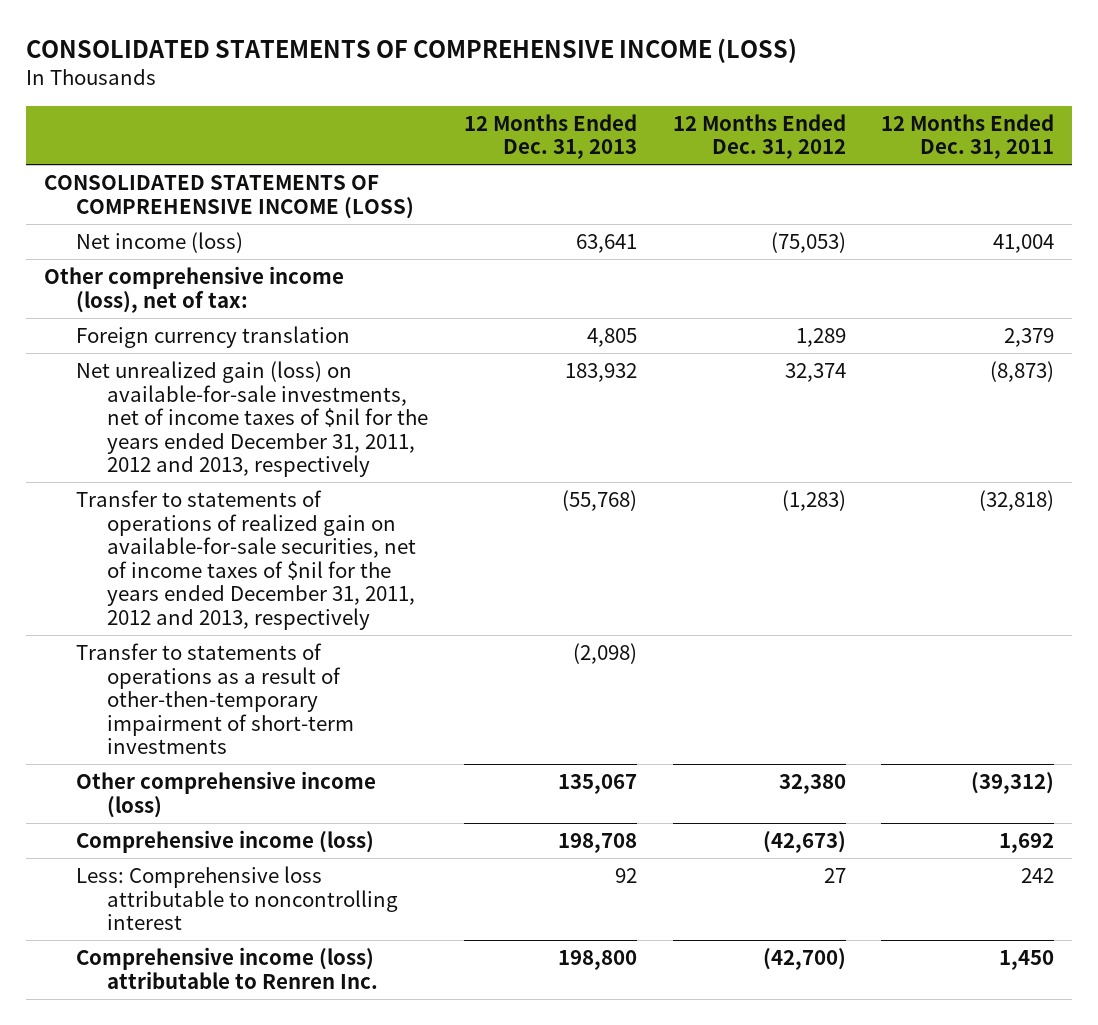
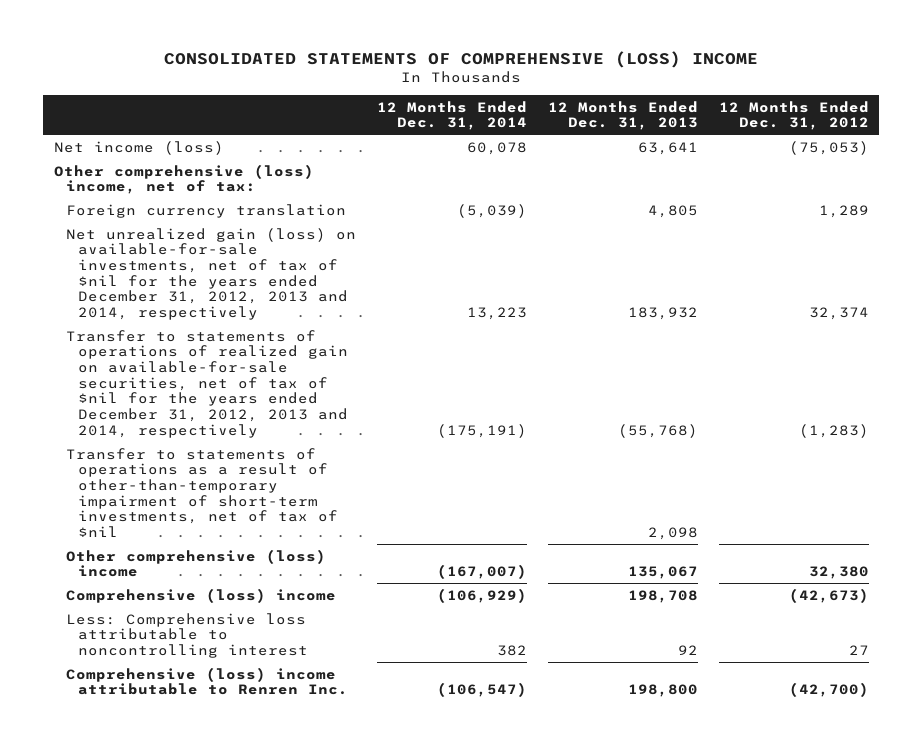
- CONSOLIDATED STATEMENTS OF COMPREHENSIVE INCOME (LOSS)
+ CONSOLIDATED STATEMENTS OF COMPREHENSIVE (LOSS) INCOME
- | 12 Months Ended Dec. 31, 2013 | 12 Months Ended Dec. 31, 2012 | 12 Months Ended Dec. 31, 2011
+ | 12 Months Ended Dec. 31, 2014 | 12 Months Ended Dec. 31, 2013 | 12 Months Ended Dec. 31, 2012
- CONSOLIDATED STATEMENTS OF COMPREHENSIVE INCOME (LOSS)
- Other comprehensive income (loss), net of tax:
+ Other comprehensive (loss) income, net of tax:
- Net unrealized gain (loss) on available-for-sale investments, net of income taxes of $nil for the years ended December 31, 2011, 2012 and 2013, respectively | 183,932 | 32,374 | (8,873)
- Transfer to statements of operations of realized gain on available-for-sale securities, net of income taxes of $nil for the years ended December 31, 2011, 2012 and 2013, respectively | (55,768) | (1,283) | (32,818)
- Transfer to statements of operations as a result of other-then-temporary impairment of short-term investments | (2,098) | |
- Other comprehensive income (loss) | 135,067 | 32,380 | (39,312)
- Comprehensive income (loss) | 198,708 | (42,673) | 1,692
+ Net unrealized gain (loss) on available-for-sale investments, net of tax of $nil for the years ended December 31, 2012, 2013 and 2014, respectively | 13,223 | 183,932 | 32,374
+ Transfer to statements of operations of realized gain on available-for-sale securities, net of tax of $nil for the years ended December 31, 2012, 2013 and 2014, respectively | (175,191) | (55,768) | (1,283)
+ Transfer to statements of operations as a result of other-than-temporary impairment of short-term investments, net of tax of $nil | | 2,098 |
+ Other comprehensive (loss) income | (167,007) | 135,067 | 32,380
+ Comprehensive (loss) income | (106,929) | 198,708 | (42,673)
- Comprehensive income (loss) attributable to Renren Inc. | 198,800 | (42,700) | 1,450
+ Comprehensive (loss) income attributable to Renren Inc. | (106,547) | 198,800 | (42,700)

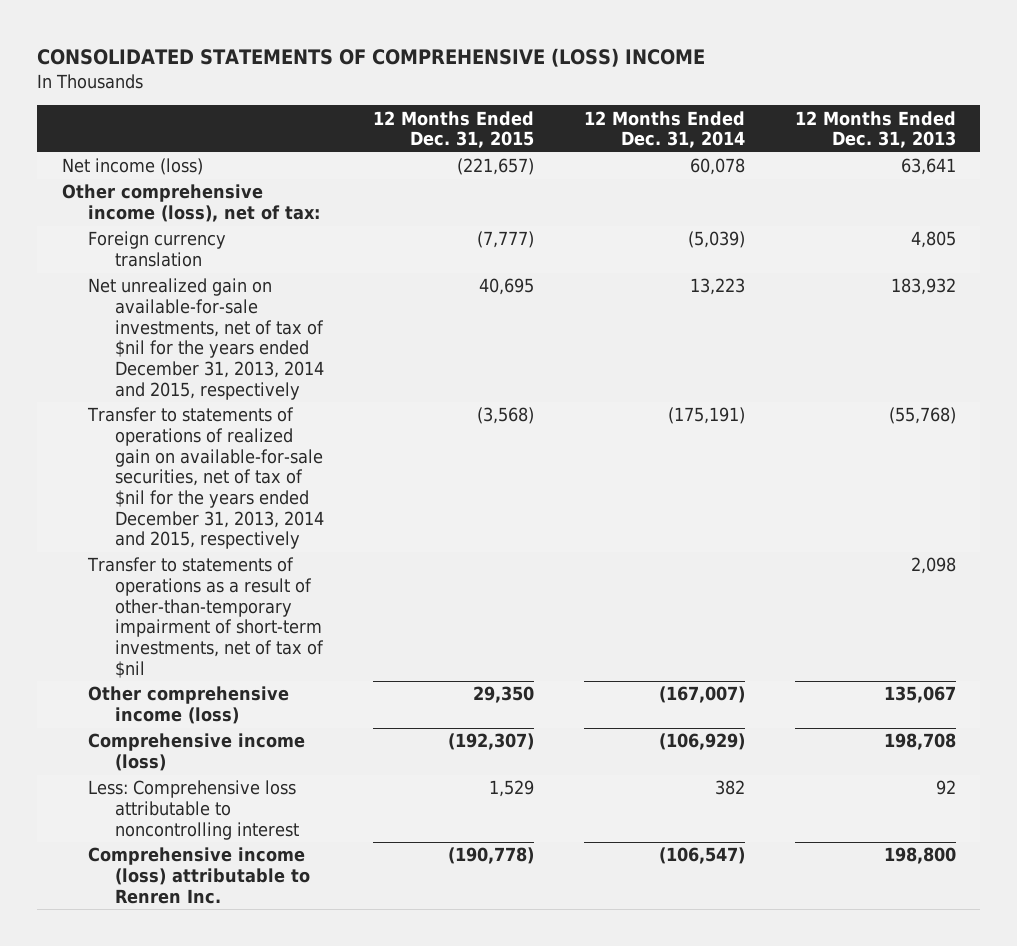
- | 12 Months Ended Dec. 31, 2014 | 12 Months Ended Dec. 31, 2013 | 12 Months Ended Dec. 31, 2012
+ | 12 Months Ended Dec. 31, 2015 | 12 Months Ended Dec. 31, 2014 | 12 Months Ended Dec. 31, 2013
- Other comprehensive (loss) income, net of tax:
+ Other comprehensive income (loss), net of tax:
- Net unrealized gain (loss) on available-for-sale investments, net of tax of $nil for the years ended December 31, 2012, 2013 and 2014, respectively | 13,223 | 183,932 | 32,374
- Transfer to statements of operations of realized gain on available-for-sale securities, net of tax of $nil for the years ended December 31, 2012, 2013 and 2014, respectively | (175,191) | (55,768) | (1,283)
+ Net unrealized gain on available-for-sale investments, net of tax of $nil for the years ended December 31, 2013, 2014 and 2015, respectively | 40,695 | 13,223 | 183,932
+ Transfer to statements of operations of realized gain on available-for-sale securities, net of tax of $nil for the years ended December 31, 2013, 2014 and 2015, respectively | (3,568) | (175,191) | (55,768)
- Other comprehensive (loss) income | (167,007) | 135,067 | 32,380
- Comprehensive (loss) income | (106,929) | 198,708 | (42,673)
+ Other comprehensive income (loss) | 29,350 | (167,007) | 135,067
+ Comprehensive income (loss) | (192,307) | (106,929) | 198,708
- Comprehensive (loss) income attributable to Renren Inc. | (106,547) | 198,800 | (42,700)
+ Comprehensive income (loss) attributable to Renren Inc. | (190,778) | (106,547) | 198,800

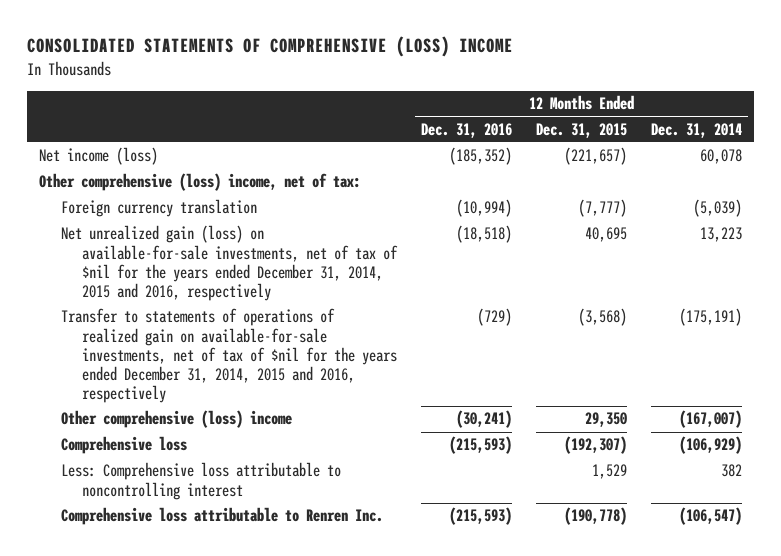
- | 12 Months Ended Dec. 31, 2015 | 12 Months Ended Dec. 31, 2014 | 12 Months Ended Dec. 31, 2013
+ | 12 Months Ended Dec. 31, 2016 | 12 Months Ended Dec. 31, 2015 | 12 Months Ended Dec. 31, 2014
- Other comprehensive income (loss), net of tax:
+ Other comprehensive (loss) income, net of tax:
- Net unrealized gain on available-for-sale investments, net of tax of $nil for the years ended December 31, 2013, 2014 and 2015, respectively | 40,695 | 13,223 | 183,932
- Transfer to statements of operations of realized gain on available-for-sale securities, net of tax of $nil for the years ended December 31, 2013, 2014 and 2015, respectively | (3,568) | (175,191) | (55,768)
- Transfer to statements of operations as a result of other-than-temporary impairment of short-term investments, net of tax of $nil | | | 2,098
- Other comprehensive income (loss) | 29,350 | (167,007) | 135,067
- Comprehensive income (loss) | (192,307) | (106,929) | 198,708
+ Net unrealized gain (loss) on available-for-sale investments, net of tax of $nil for the years ended December 31, 2014, 2015 and 2016, respectively | (18,518) | 40,695 | 13,223
+ Transfer to statements of operations of realized gain on available-for-sale investments, net of tax of $nil for the years ended December 31, 2014, 2015 and 2016, respectively | (729) | (3,568) | (175,191)
+ Other comprehensive (loss) income | (30,241) | 29,350 | (167,007)
+ Comprehensive loss | (215,593) | (192,307) | (106,929)
- Comprehensive income (loss) attributable to Renren Inc. | (190,778) | (106,547) | 198,800
+ Comprehensive loss attributable to Renren Inc. | (215,593) | (190,778) | (106,547)

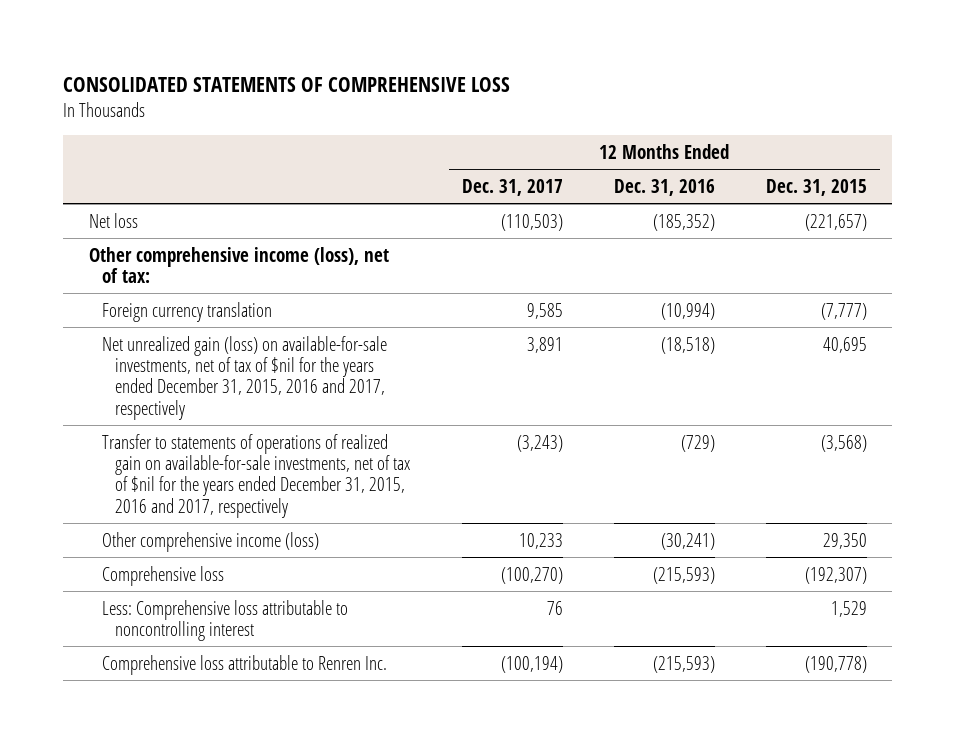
- CONSOLIDATED STATEMENTS OF COMPREHENSIVE (LOSS) INCOME
+ CONSOLIDATED STATEMENTS OF COMPREHENSIVE LOSS
- | 12 Months Ended Dec. 31, 2016 | 12 Months Ended Dec. 31, 2015 | 12 Months Ended Dec. 31, 2014
+ | 12 Months Ended Dec. 31, 2017 | 12 Months Ended Dec. 31, 2016 | 12 Months Ended Dec. 31, 2015
- Net income (loss) | (185,352) | (221,657) | 60,078
- Other comprehensive (loss) income, net of tax:
+ Net loss | (110,503) | (185,352) | (221,657)
+ Other comprehensive income (loss), net of tax:
- Net unrealized gain (loss) on available-for-sale investments, net of tax of $nil for the years ended December 31, 2014, 2015 and 2016, respectively | (18,518) | 40,695 | 13,223
- Transfer to statements of operations of realized gain on available-for-sale investments, net of tax of $nil for the years ended December 31, 2014, 2015 and 2016, respectively | (729) | (3,568) | (175,191)
- Other comprehensive (loss) income | (30,241) | 29,350 | (167,007)
+ Net unrealized gain (loss) on available-for-sale investments, net of tax of $nil for the years ended December 31, 2015, 2016 and 2017, respectively | 3,891 | (18,518) | 40,695
+ Transfer to statements of operations of realized gain on available-for-sale investments, net of tax of $nil for the years ended December 31, 2015, 2016 and 2017, respectively | (3,243) | (729) | (3,568)
+ Other comprehensive income (loss) | 10,233 | (30,241) | 29,350

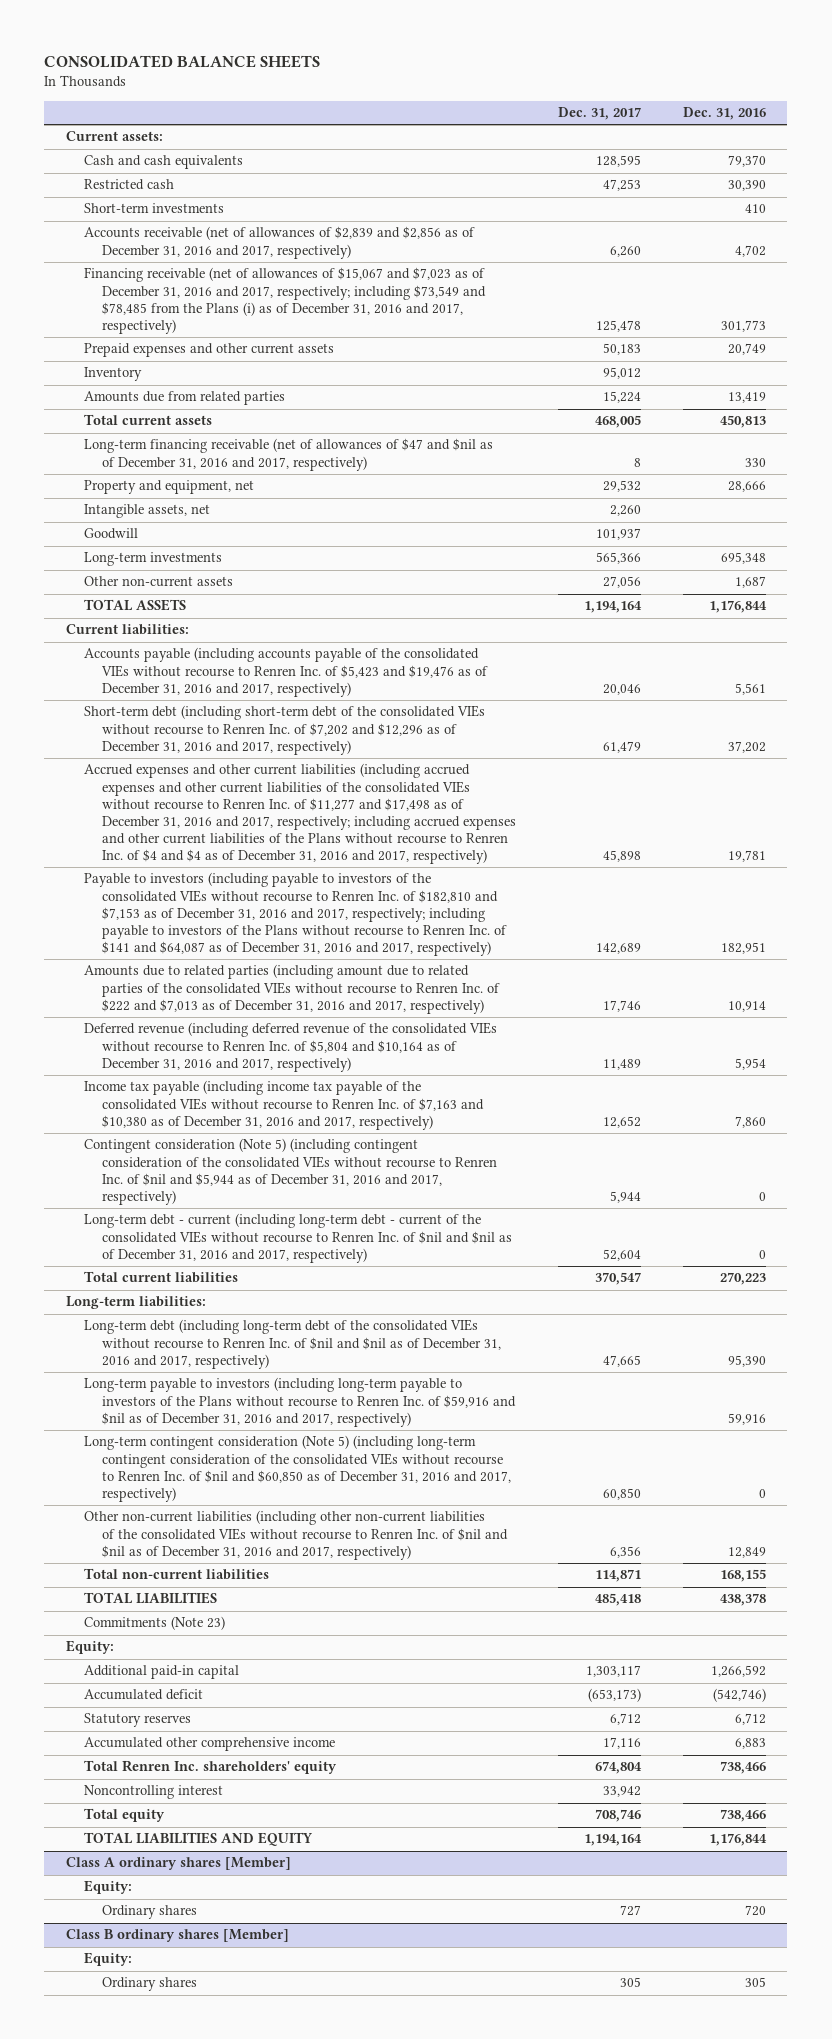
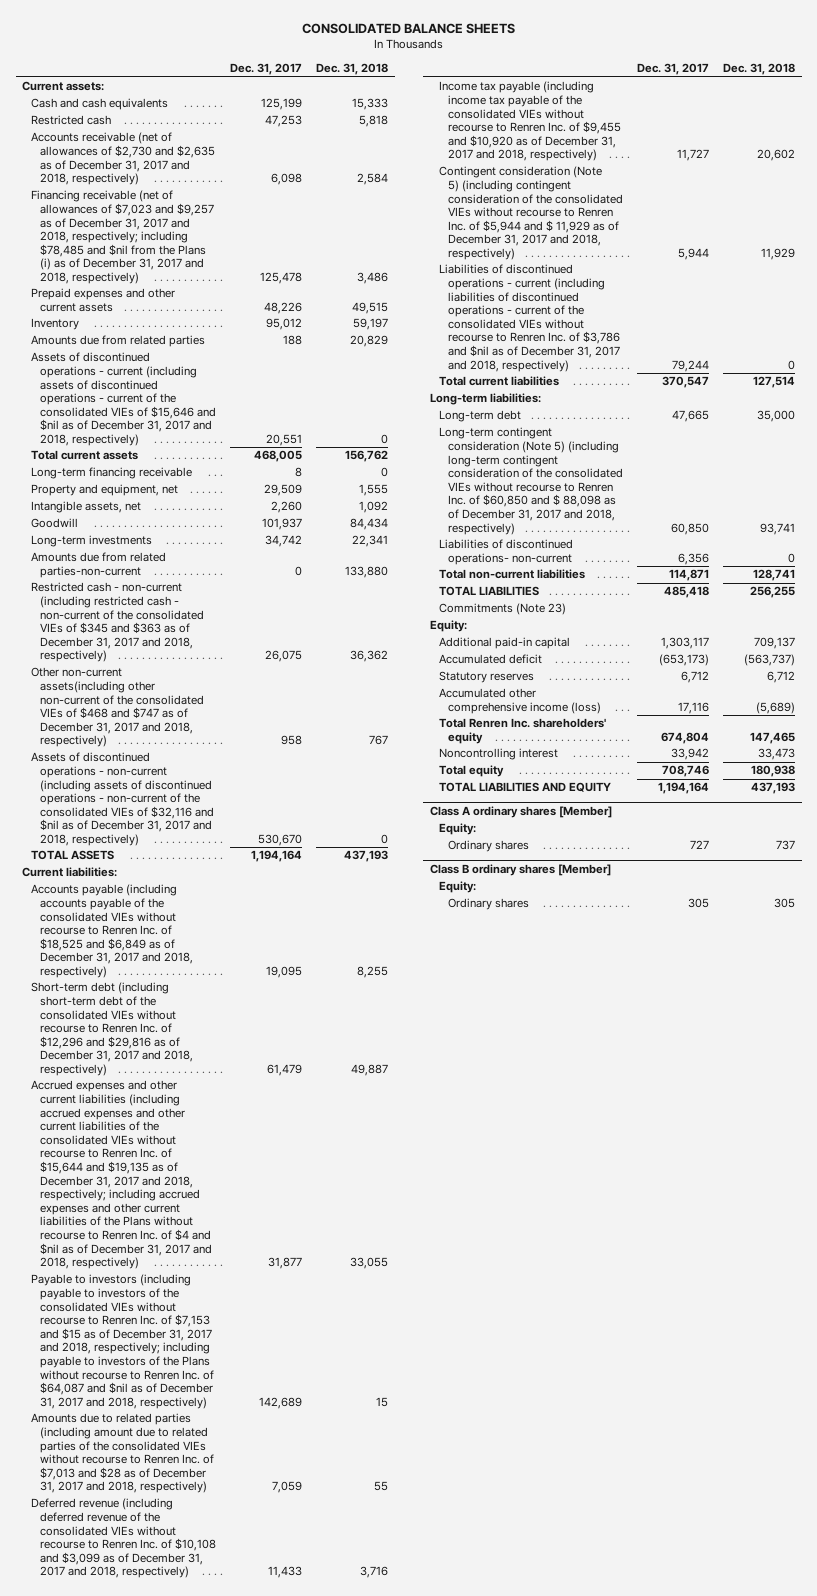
- | Dec. 31, 2017 | Dec. 31, 2016
+ | Dec. 31, 2017 | Dec. 31, 2018
- Cash and cash equivalents | 128,595 | 79,370
+ Cash and cash equivalents | 125,199 | 15,333
- Short-term investments | | 410
- Accounts receivable (net of allowances of $2,839 and $2,856 as of December 31, 2016 and 2017, respectively) | 6,260 | 4,702
- Financing receivable (net of allowances of $15,067 and $7,023 as of December 31, 2016 and 2017, respectively; including $73,549 and $78,485 from the Plans (i) as of December 31, 2016 and 2017, respectively) | 125,478 | 301,773
- Prepaid expenses and other current assets | 50,183 | 20,749
+ Accounts receivable (net of allowances of $2,730 and $2,635 as of December 31, 2017 and 2018, respectively) | 6,098 | 2,584
+ Financing receivable (net of allowances of $7,023 and $9,257 as of December 31, 2017 and 2018, respectively; including $78,485 and $nil from the Plans (i) as of December 31, 2017 and 2018, respectively) | 125,478 | 3,486
+ Prepaid expenses and other current assets | 48,226 | 49,515
- Amounts due from related parties | 15,224 | 13,419
+ Amounts due from related parties | 188 | 20,829
+ Assets of discontinued operations - current (including assets of discontinued operations - current of the consolidated VIEs of $15,646 and $nil as of December 31, 2017 and 2018, respectively) | 20,551 | 0
- Long-term financing receivable (net of allowances of $47 and $nil as of December 31, 2016 and 2017, respectively) | 8 | 330
- Property and equipment, net | 29,532 | 28,666
+ Long-term financing receivable | 8 | 0
+ Property and equipment, net | 29,509 | 1,555
- Long-term investments | 565,366 | 695,348
- Other non-current assets | 27,056 | 1,687
+ Long-term investments | 34,742 | 22,341
+ Amounts due from related parties-non-current | 0 | 133,880
+ Restricted cash - non-current (including restricted cash - non-current of the consolidated VIEs of $345 and $363 as of December 31, 2017 and 2018, respectively) | 26,075 | 36,362
+ Other non-current assets(including other non-current of the consolidated VIEs of $468 and $747 as of December 31, 2017 and 2018, respectively) | 958 | 767
+ Assets of discontinued operations - non-current (including assets of discontinued operations - non-current of the consolidated VIEs of $32,116 and $nil as of December 31, 2017 and 2018, respectively) | 530,670 | 0
- Accounts payable (including accounts payable of the consolidated VIEs without recourse to Renren Inc. of $5,423 and $19,476 as of December 31, 2016 and 2017, respectively) | 20,046 | 5,561
- Short-term debt (including short-term debt of the consolidated VIEs without recourse to Renren Inc. of $7,202 and $12,296 as of December 31, 2016 and 2017, respectively) | 61,479 | 37,202
- Accrued expenses and other current liabilities (including accrued expenses and other current liabilities of the consolidated VIEs without recourse to Renren Inc. of $11,277 and $17,498 as of December 31, 2016 and 2017, respectively; including accrued expenses and other current liabilities of the Plans without recourse to Renren Inc. of $4 and $4 as of December 31, 2016 and 2017, respectively) | 45,898 | 19,781
- Payable to investors (including payable to investors of the consolidated VIEs without recourse to Renren Inc. of $182,810 and $7,153 as of December 31, 2016 and 2017, respectively; including payable to investors of the Plans without recourse to Renren Inc. of $141 and $64,087 as of December 31, 2016 and 2017, respectively) | 142,689 | 182,951
- Amounts due to related parties (including amount due to related parties of the consolidated VIEs without recourse to Renren Inc. of $222 and $7,013 as of December 31, 2016 and 2017, respectively) | 17,746 | 10,914
- Deferred revenue (including deferred revenue of the consolidated VIEs without recourse to Renren Inc. of $5,804 and $10,164 as of December 31, 2016 and 2017, respectively) | 11,489 | 5,954
- Income tax payable (including income tax payable of the consolidated VIEs without recourse to Renren Inc. of $7,163 and $10,380 as of December 31, 2016 and 2017, respectively) | 12,652 | 7,860
- Contingent consideration (Note 5) (including contingent consideration of the consolidated VIEs without recourse to Renren Inc. of $nil and $5,944 as of December 31, 2016 and 2017, respectively) | 5,944 | 0
- Long-term debt - current (including long-term debt - current of the consolidated VIEs without recourse to Renren Inc. of $nil and $nil as of December 31, 2016 and 2017, respectively) | 52,604 | 0
+ Accounts payable (including accounts payable of the consolidated VIEs without recourse to Renren Inc. of $18,525 and $6,849 as of December 31, 2017 and 2018, respectively) | 19,095 | 8,255
+ Short-term debt (including short-term debt of the consolidated VIEs without recourse to Renren Inc. of $12,296 and $29,816 as of December 31, 2017 and 2018, respectively) | 61,479 | 49,887
+ Accrued expenses and other current liabilities (including accrued expenses and other current liabilities of the consolidated VIEs without recourse to Renren Inc. of $15,644 and $19,135 as of December 31, 2017 and 2018, respectively; including accrued expenses and other current liabilities of the Plans without recourse to Renren Inc. of $4 and $nil as of December 31, 2017 and 2018, respectively) | 31,877 | 33,055
+ Payable to investors (including payable to investors of the consolidated VIEs without recourse to Renren Inc. of $7,153 and $15 as of December 31, 2017 and 2018, respectively; including payable to investors of the Plans without recourse to Renren Inc. of $64,087 and $nil as of December 31, 2017 and 2018, respectively) | 142,689 | 15
+ Amounts due to related parties (including amount due to related parties of the consolidated VIEs without recourse to Renren Inc. of $7,013 and $28 as of December 31, 2017 and 2018, respectively) | 7,059 | 55
+ Deferred revenue (including deferred revenue of the consolidated VIEs without recourse to Renren Inc. of $10,108 and $3,099 as of December 31, 2017 and 2018, respectively) | 11,433 | 3,716
+ Income tax payable (including income tax payable of the consolidated VIEs without recourse to Renren Inc. of $9,455 and $10,920 as of December 31, 2017 and 2018, respectively) | 11,727 | 20,602
+ Contingent consideration (Note 5) (including contingent consideration of the consolidated VIEs without recourse to Renren Inc. of $5,944 and $ 11,929 as of December 31, 2017 and 2018, respectively) | 5,944 | 11,929
+ Liabilities of discontinued operations - current (including liabilities of discontinued operations - current of the consolidated VIEs without recourse to Renren Inc. of $3,786 and $nil as of December 31, 2017 and 2018, respectively) | 79,244 | 0
- Long-term debt (including long-term debt of the consolidated VIEs without recourse to Renren Inc. of $nil and $nil as of December 31, 2016 and 2017, respectively) | 47,665 | 95,390
- Long-term payable to investors (including long-term payable to investors of the Plans without recourse to Renren Inc. of $59,916 and $nil as of December 31, 2016 and 2017, respectively) | | 59,916
- Long-term contingent consideration (Note 5) (including long-term contingent consideration of the consolidated VIEs without recourse to Renren Inc. of $nil and $60,850 as of December 31, 2016 and 2017, respectively) | 60,850 | 0
- Other non-current liabilities (including other non-current liabilities of the consolidated VIEs without recourse to Renren Inc. of $nil and $nil as of December 31, 2016 and 2017, respectively) | 6,356 | 12,849
+ Long-term debt | 47,665 | 35,000
+ Long-term contingent consideration (Note 5) (including long-term contingent consideration of the consolidated VIEs without recourse to Renren Inc. of $60,850 and $ 88,098 as of December 31, 2017 and 2018, respectively) | 60,850 | 93,741
+ Liabilities of discontinued operations- non-current | 6,356 | 0
- Accumulated other comprehensive income | 17,116 | 6,883
+ Accumulated other comprehensive income (loss) | 17,116 | (5,689)

